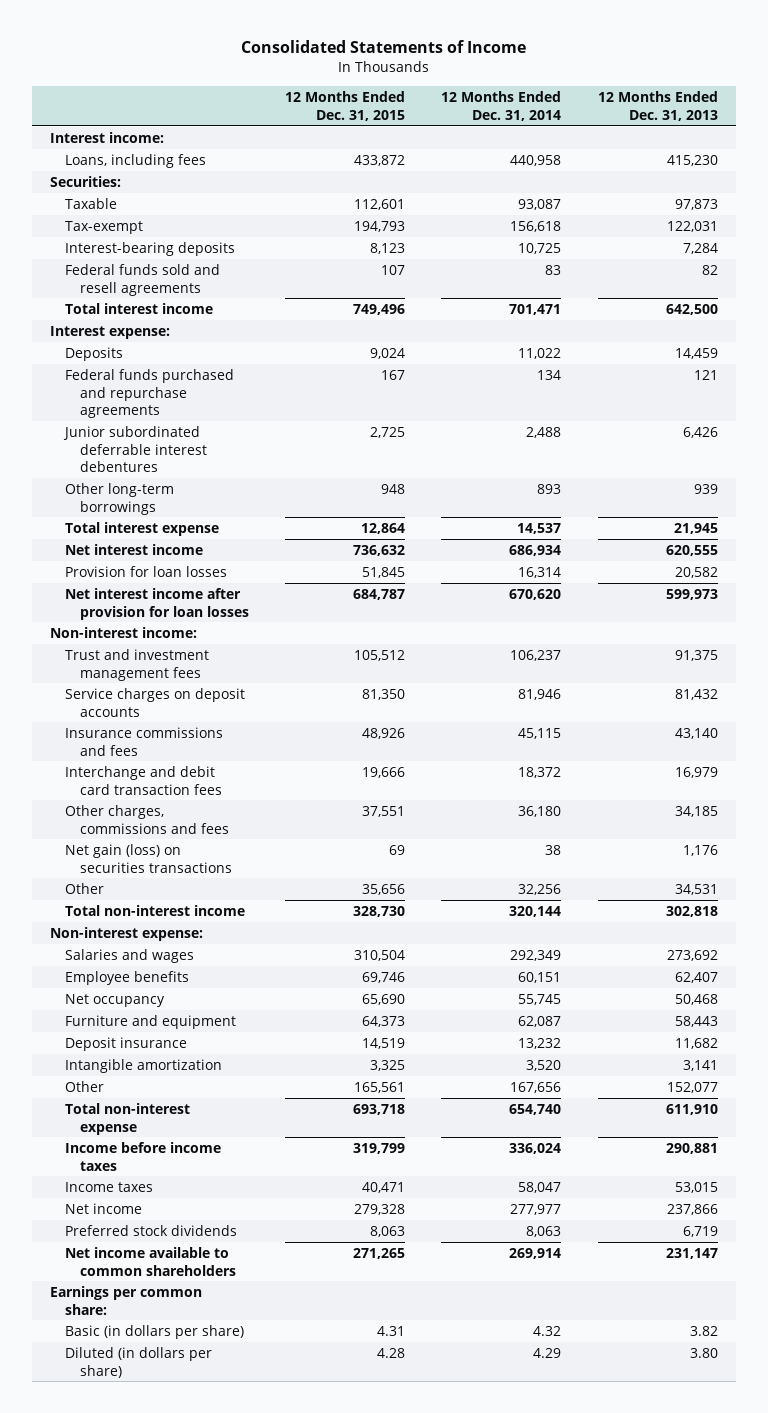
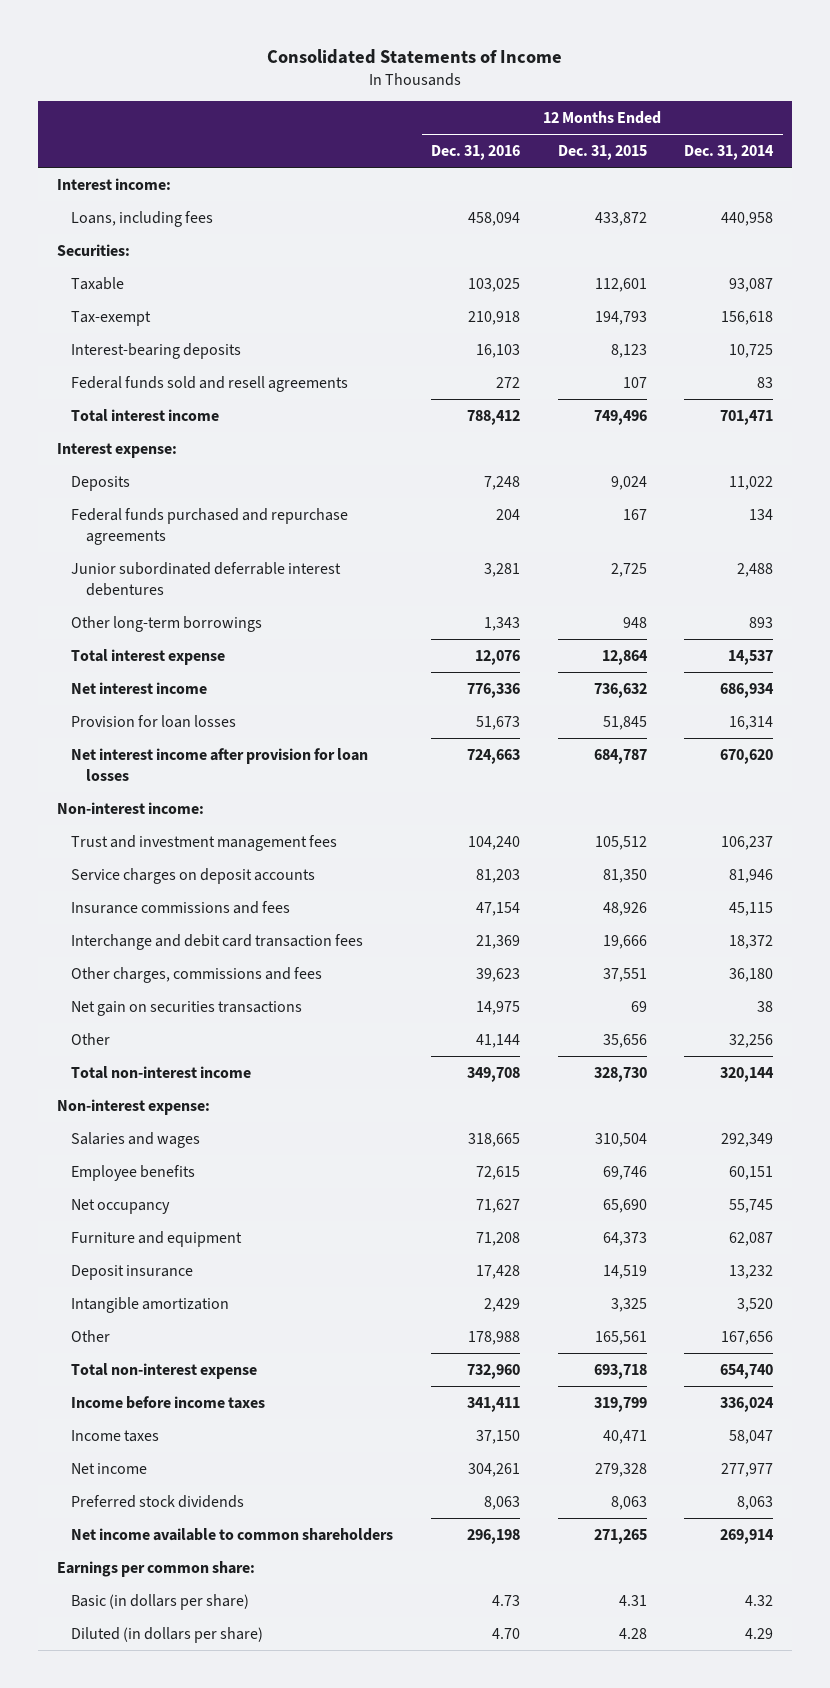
- | 12 Months Ended Dec. 31, 2015 | 12 Months Ended Dec. 31, 2014 | 12 Months Ended Dec. 31, 2013
+ | 12 Months Ended Dec. 31, 2016 | 12 Months Ended Dec. 31, 2015 | 12 Months Ended Dec. 31, 2014
- Net gain (loss) on securities transactions | 69 | 38 | 1,176
+ Net gain on securities transactions | 14,975 | 69 | 38

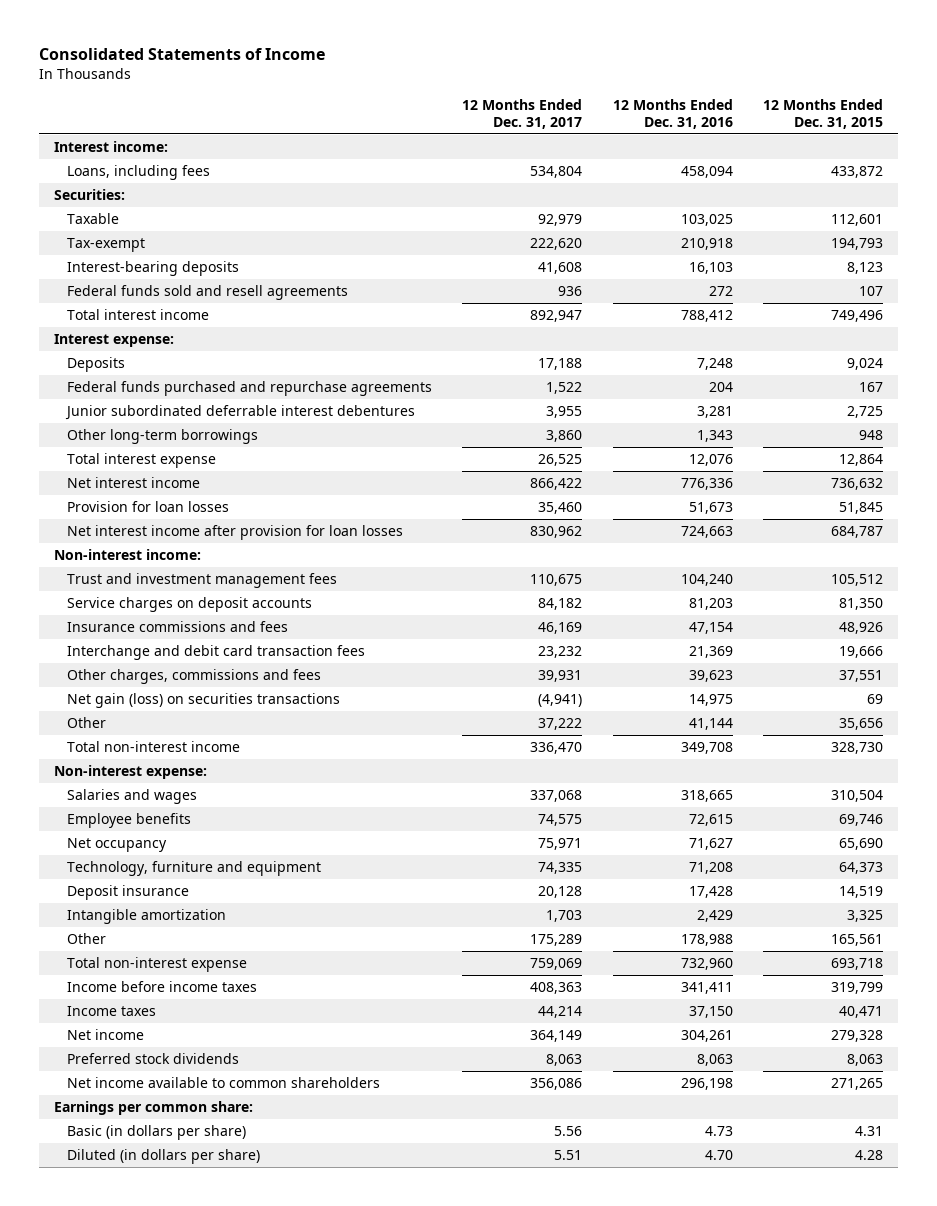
- | 12 Months Ended Dec. 31, 2016 | 12 Months Ended Dec. 31, 2015 | 12 Months Ended Dec. 31, 2014
+ | 12 Months Ended Dec. 31, 2017 | 12 Months Ended Dec. 31, 2016 | 12 Months Ended Dec. 31, 2015
- Net gain on securities transactions | 14,975 | 69 | 38
+ Net gain (loss) on securities transactions | (4,941) | 14,975 | 69
- Furniture and equipment | 71,208 | 64,373 | 62,087
+ Technology, furniture and equipment | 74,335 | 71,208 | 64,373

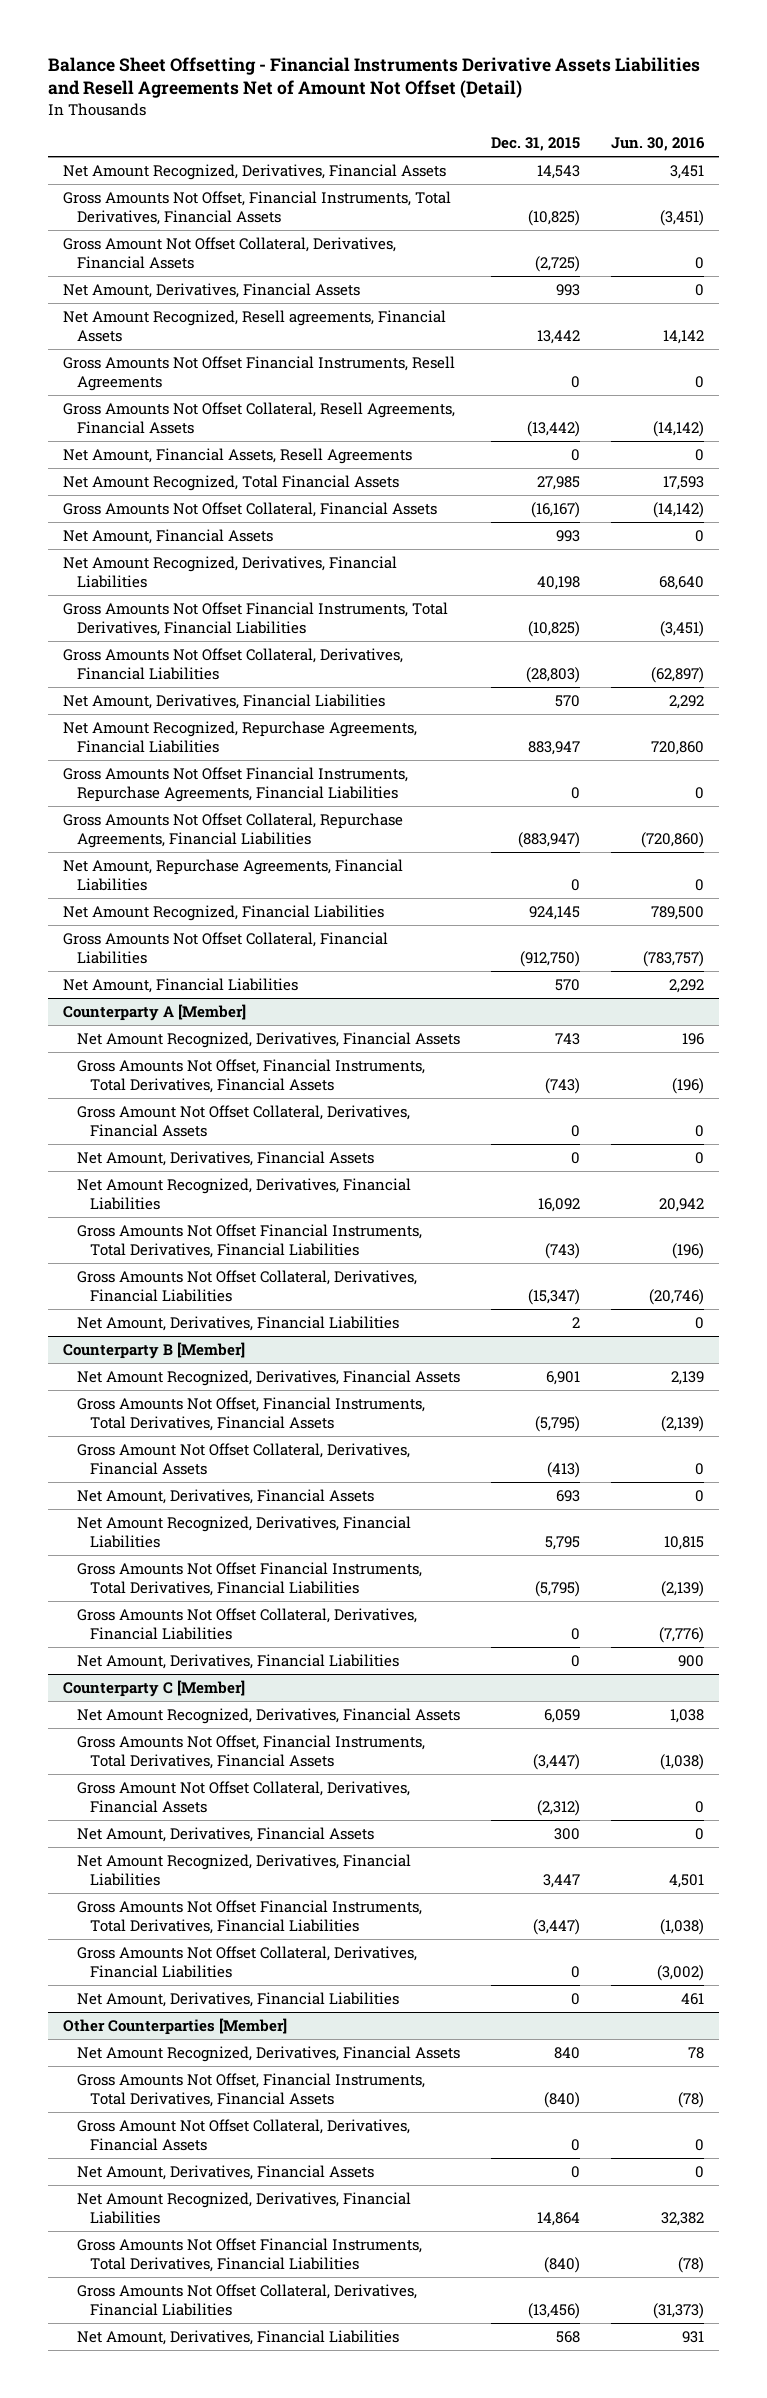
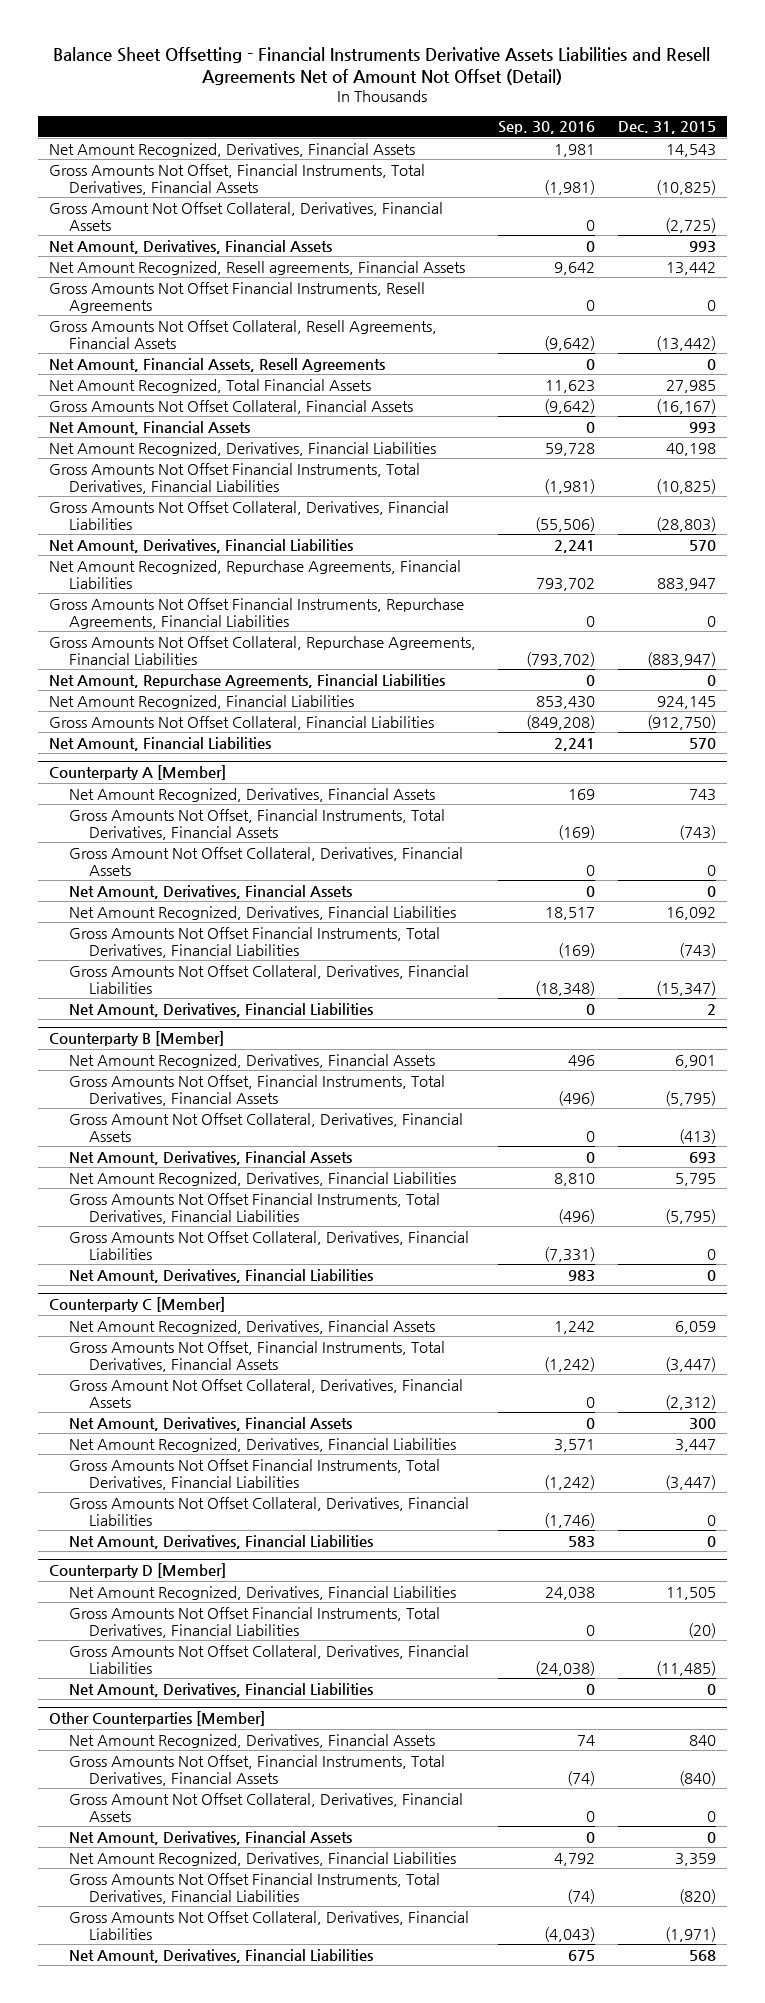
- | Dec. 31, 2015 | Jun. 30, 2016
+ | Sep. 30, 2016 | Dec. 31, 2015
+ Counterparty D [Member]
+ Net Amount Recognized, Derivatives, Financial Liabilities | 24,038 | 11,505
+ Gross Amounts Not Offset Financial Instruments, Total Derivatives, Financial Liabilities | 0 | (20)
+ Gross Amounts Not Offset Collateral, Derivatives, Financial Liabilities | (24,038) | (11,485)
+ Net Amount, Derivatives, Financial Liabilities | 0 | 0
@ Other Counterparties [Member]
- Net Amount Recognized, Derivatives, Financial Liabilities | 14,864 | 32,382
- Gross Amounts Not Offset Financial Instruments, Total Derivatives, Financial Liabilities | (840) | (78)
- Gross Amounts Not Offset Collateral, Derivatives, Financial Liabilities | (13,456) | (31,373)
+ Net Amount Recognized, Derivatives, Financial Liabilities | 4,792 | 3,359
+ Gross Amounts Not Offset Financial Instruments, Total Derivatives, Financial Liabilities | (74) | (820)
+ Gross Amounts Not Offset Collateral, Derivatives, Financial Liabilities | (4,043) | (1,971)

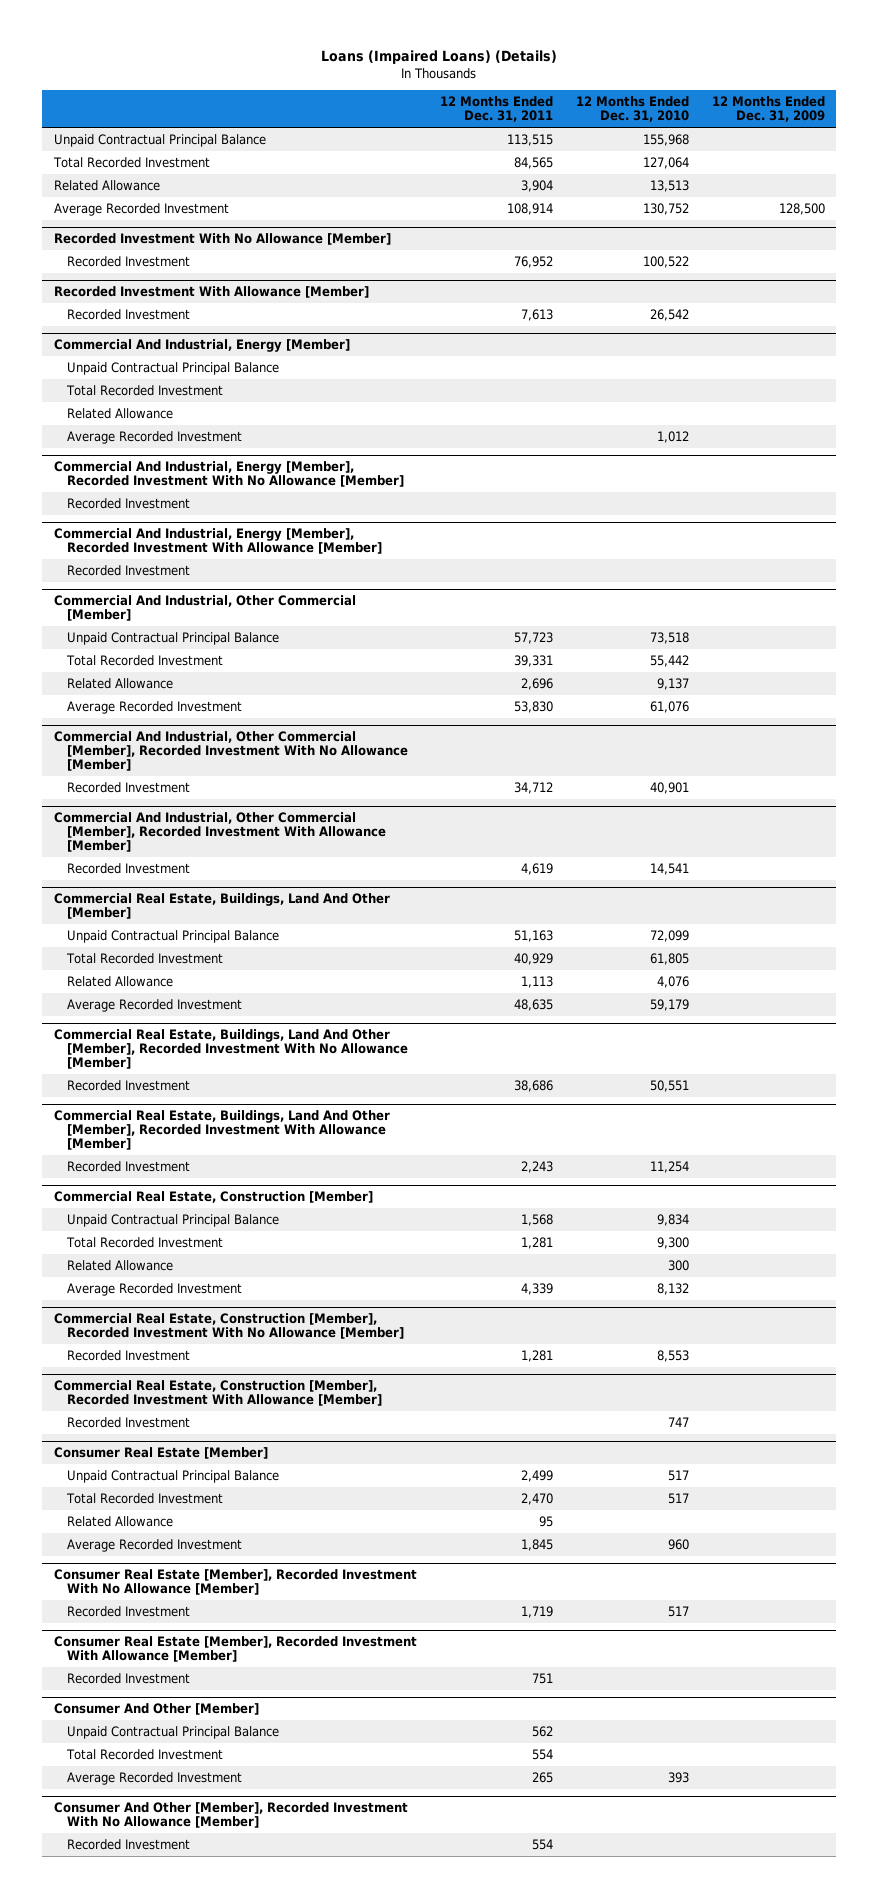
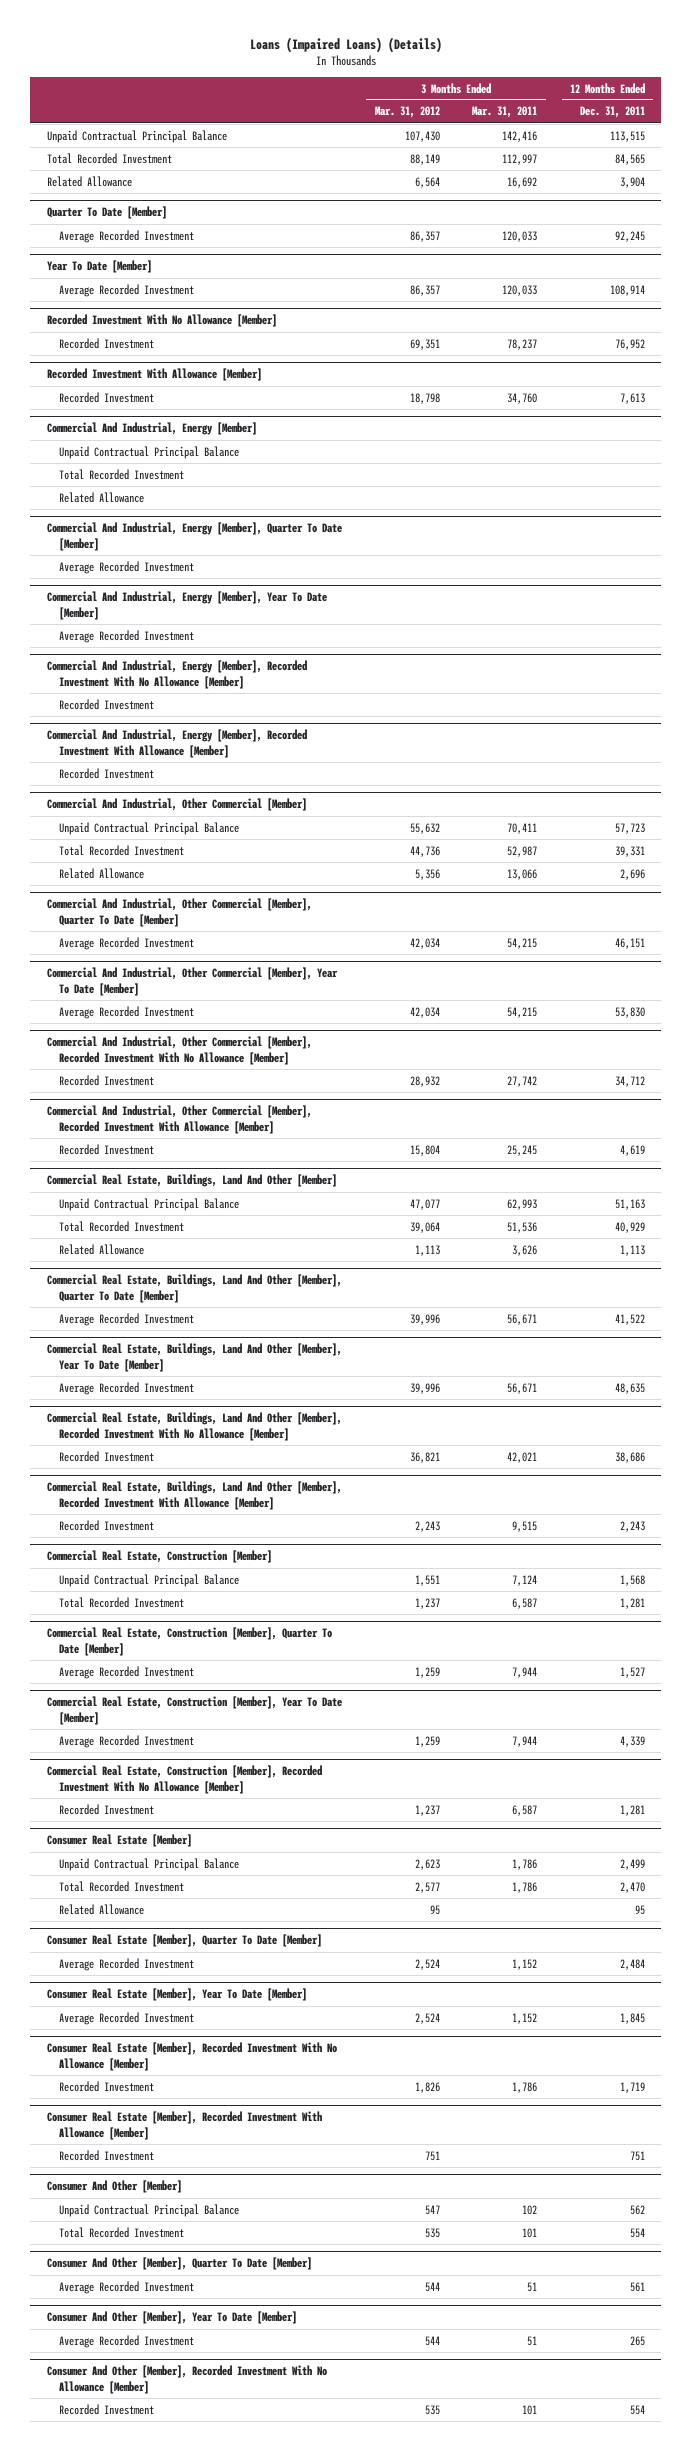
- | 12 Months Ended Dec. 31, 2011 | 12 Months Ended Dec. 31, 2010 | 12 Months Ended Dec. 31, 2009
+ | 3 Months Ended Mar. 31, 2012 | 3 Months Ended Mar. 31, 2011 | 12 Months Ended Dec. 31, 2011
+ Quarter To Date [Member]
+ Average Recorded Investment | 86,357 | 120,033 | 92,245
+ Year To Date [Member]
+ Commercial And Industrial, Energy [Member], Quarter To Date [Member]
+ Commercial And Industrial, Energy [Member], Year To Date [Member]
+ Average Recorded Investment
+ Commercial And Industrial, Other Commercial [Member], Quarter To Date [Member]
+ Average Recorded Investment | 42,034 | 54,215 | 46,151
+ Commercial And Industrial, Other Commercial [Member], Year To Date [Member]
+ Commercial Real Estate, Buildings, Land And Other [Member], Quarter To Date [Member]
+ Average Recorded Investment | 39,996 | 56,671 | 41,522
+ Commercial Real Estate, Buildings, Land And Other [Member], Year To Date [Member]
@ Commercial Real Estate, Construction [Member]
- Related Allowance | | 300 |
+ Commercial Real Estate, Construction [Member], Quarter To Date [Member]
+ Average Recorded Investment | 1,259 | 7,944 | 1,527
+ Commercial Real Estate, Construction [Member], Year To Date [Member]
- Commercial Real Estate, Construction [Member], Recorded Investment With Allowance [Member]
- Recorded Investment | | 747 |
+ Consumer Real Estate [Member], Quarter To Date [Member]
+ Average Recorded Investment | 2,524 | 1,152 | 2,484
+ Consumer Real Estate [Member], Year To Date [Member]
+ Consumer And Other [Member], Quarter To Date [Member]
+ Average Recorded Investment | 544 | 51 | 561
+ Consumer And Other [Member], Year To Date [Member]

